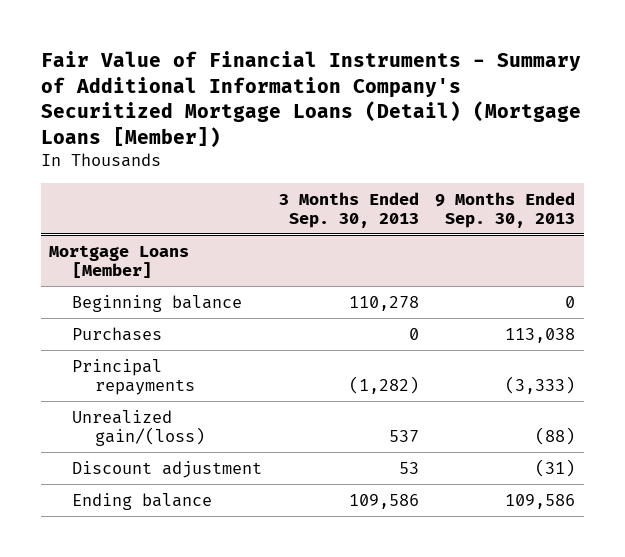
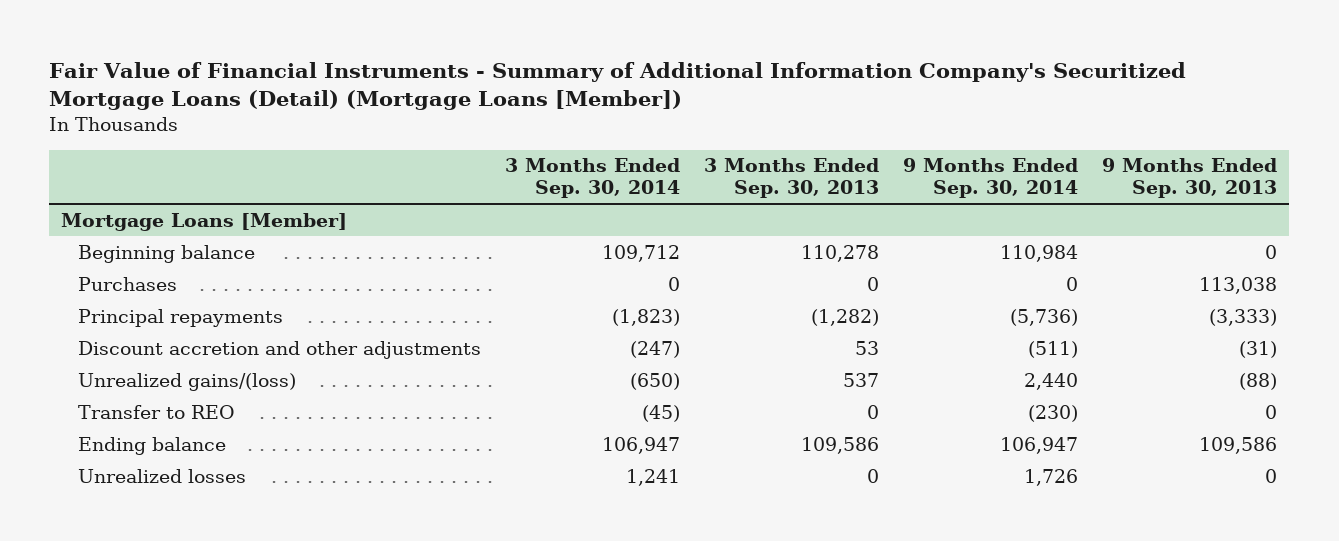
- | 3 Months Ended Sep. 30, 2013 | 9 Months Ended Sep. 30, 2013
+ | 3 Months Ended Sep. 30, 2014 | 3 Months Ended Sep. 30, 2013 | 9 Months Ended Sep. 30, 2014 | 9 Months Ended Sep. 30, 2013
@ Mortgage Loans [Member]
- Unrealized gain/(loss) | 537 | (88)
- Discount adjustment | 53 | (31)
+ Discount accretion and other adjustments | (247) | 53 | (511) | (31)
+ Unrealized gains/(loss) | (650) | 537 | 2,440 | (88)
+ Transfer to REO | (45) | 0 | (230) | 0
+ Unrealized losses | 1,241 | 0 | 1,726 | 0

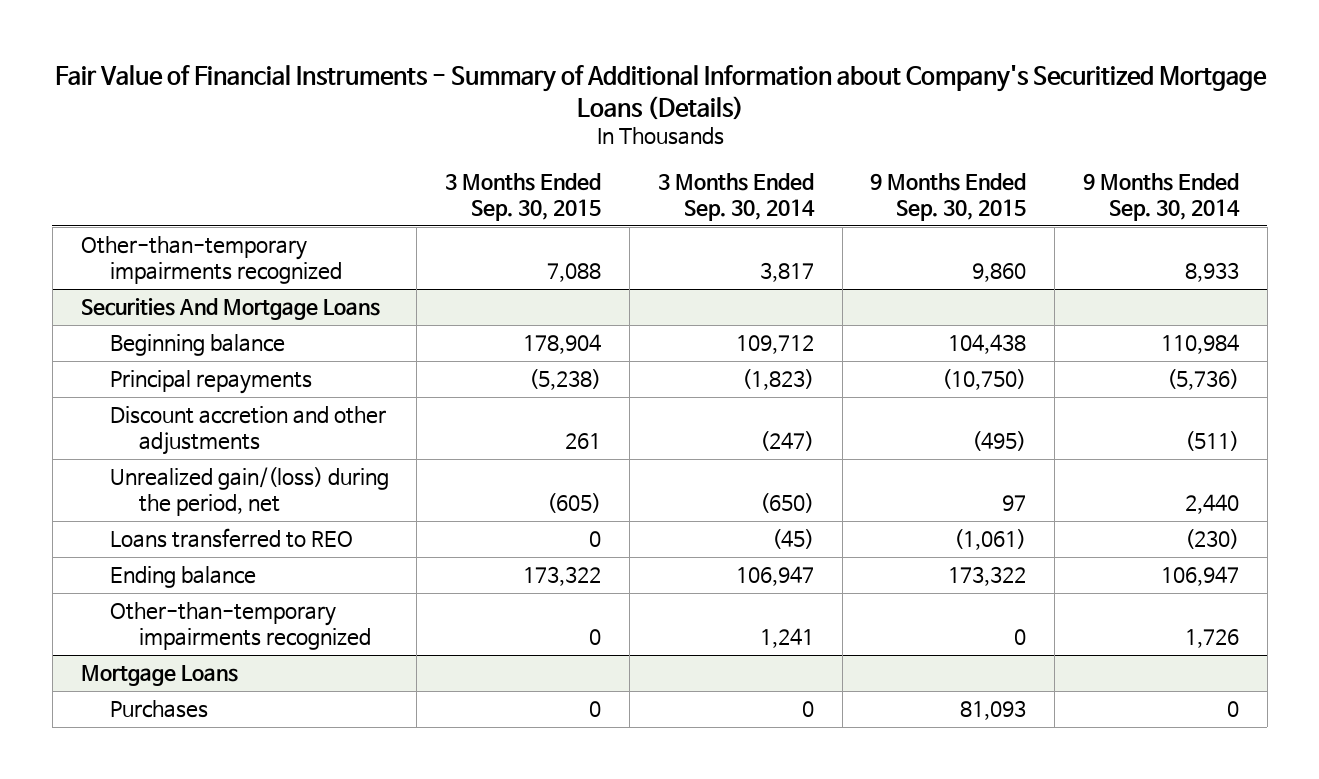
- Fair Value of Financial Instruments - Summary of Additional Information Company's Securitized Mortgage Loans (Detail) (Mortgage Loans [Member])
+ Fair Value of Financial Instruments - Summary of Additional Information about Company's Securitized Mortgage Loans (Details)
- | 3 Months Ended Sep. 30, 2014 | 3 Months Ended Sep. 30, 2013 | 9 Months Ended Sep. 30, 2014 | 9 Months Ended Sep. 30, 2013
+ | 3 Months Ended Sep. 30, 2015 | 3 Months Ended Sep. 30, 2014 | 9 Months Ended Sep. 30, 2015 | 9 Months Ended Sep. 30, 2014
- Mortgage Loans [Member]
+ Other-than-temporary impairments recognized | 7,088 | 3,817 | 9,860 | 8,933
+ Securities And Mortgage Loans
- Purchases | 0 | 0 | 0 | 113,038
- Unrealized gains/(loss) | (650) | 537 | 2,440 | (88)
- Transfer to REO | (45) | 0 | (230) | 0
+ Unrealized gain/(loss) during the period, net | (605) | (650) | 97 | 2,440
+ Loans transferred to REO | 0 | (45) | (1,061) | (230)
- Unrealized losses | 1,241 | 0 | 1,726 | 0
+ Other-than-temporary impairments recognized | 0 | 1,241 | 0 | 1,726
+ Mortgage Loans
+ Purchases | 0 | 0 | 81,093 | 0

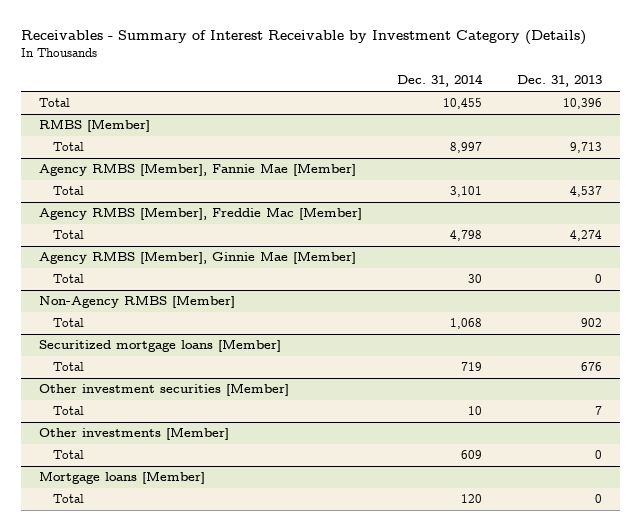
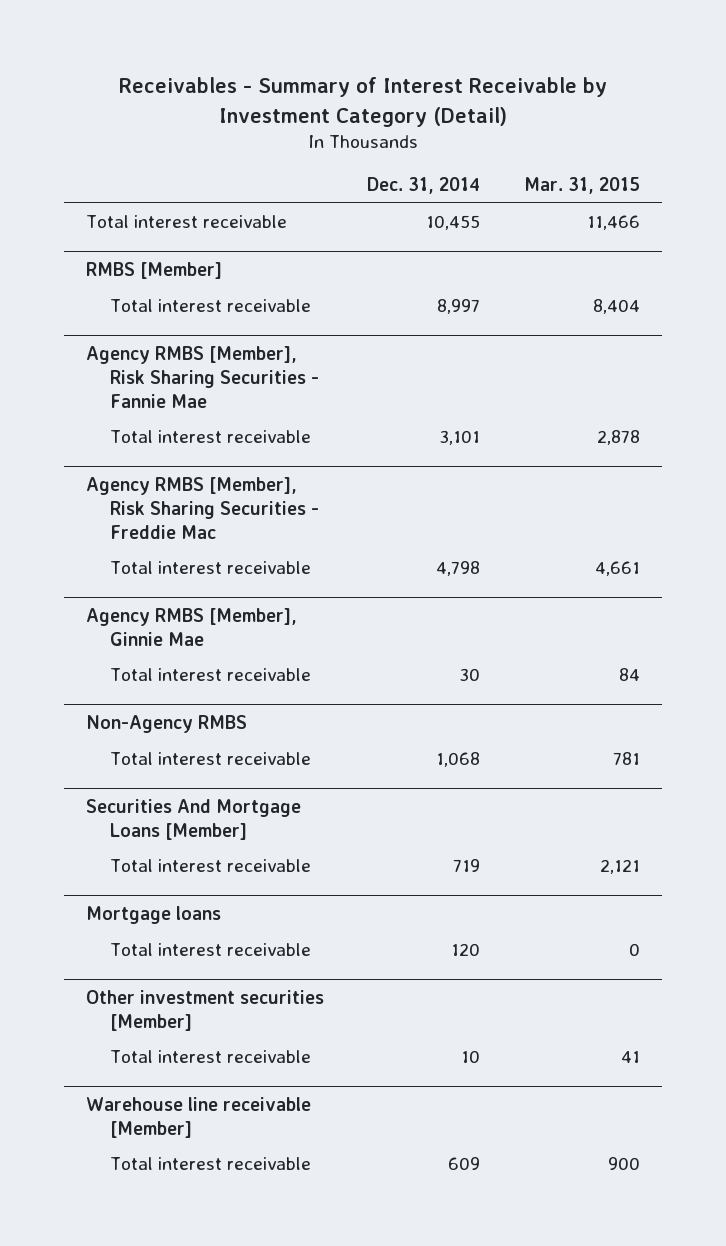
- Receivables - Summary of Interest Receivable by Investment Category (Details)
+ Receivables - Summary of Interest Receivable by Investment Category (Detail)
- | Dec. 31, 2014 | Dec. 31, 2013
+ | Dec. 31, 2014 | Mar. 31, 2015
- Total | 10,455 | 10,396
+ Total interest receivable | 10,455 | 11,466
@ RMBS [Member]
- Total | 8,997 | 9,713
- Agency RMBS [Member], Fannie Mae [Member]
- Total | 3,101 | 4,537
- Agency RMBS [Member], Freddie Mac [Member]
- Total | 4,798 | 4,274
- Agency RMBS [Member], Ginnie Mae [Member]
- Total | 30 | 0
- Non-Agency RMBS [Member]
- Total | 1,068 | 902
- Securitized mortgage loans [Member]
- Total | 719 | 676
@ RMBS [Member]
+ Total interest receivable | 8,997 | 8,404
+ Agency RMBS [Member], Risk Sharing Securities - Fannie Mae
+ Total interest receivable | 3,101 | 2,878
+ Agency RMBS [Member], Risk Sharing Securities - Freddie Mac
+ Total interest receivable | 4,798 | 4,661
+ Agency RMBS [Member], Ginnie Mae
+ Total interest receivable | 30 | 84
+ Non-Agency RMBS
+ Total interest receivable | 1,068 | 781
+ Securities And Mortgage Loans [Member]
+ Total interest receivable | 719 | 2,121
+ Mortgage loans
+ Total interest receivable | 120 | 0
@ Other investment securities [Member]
- Total | 10 | 7
- Other investments [Member]
- Total | 609 | 0
- Mortgage loans [Member]
- Total | 120 | 0
@ Other investment securities [Member]
+ Total interest receivable | 10 | 41
+ Warehouse line receivable [Member]
+ Total interest receivable | 609 | 900

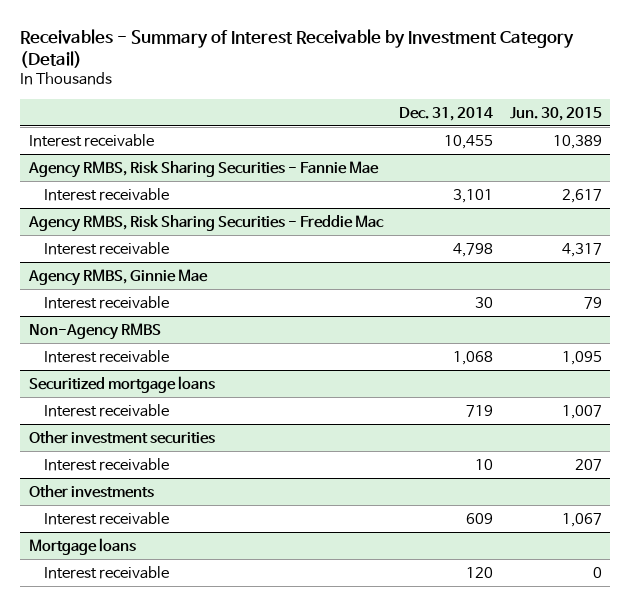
- | Dec. 31, 2014 | Mar. 31, 2015
+ | Dec. 31, 2014 | Jun. 30, 2015
- Total interest receivable | 10,455 | 11,466
- RMBS [Member]
- Total interest receivable | 8,997 | 8,404
- Agency RMBS [Member], Risk Sharing Securities - Fannie Mae
- Total interest receivable | 3,101 | 2,878
- Agency RMBS [Member], Risk Sharing Securities - Freddie Mac
- Total interest receivable | 4,798 | 4,661
- Agency RMBS [Member], Ginnie Mae
- Total interest receivable | 30 | 84
+ Interest receivable | 10,455 | 10,389
+ Agency RMBS, Risk Sharing Securities - Fannie Mae
+ Interest receivable | 3,101 | 2,617
+ Agency RMBS, Risk Sharing Securities - Freddie Mac
+ Interest receivable | 4,798 | 4,317
+ Agency RMBS, Ginnie Mae
+ Interest receivable | 30 | 79
@ Non-Agency RMBS
- Total interest receivable | 1,068 | 781
- Securities And Mortgage Loans [Member]
- Total interest receivable | 719 | 2,121
@ Non-Agency RMBS
+ Interest receivable | 1,068 | 1,095
+ Securitized mortgage loans
+ Interest receivable | 719 | 1,007
+ Other investment securities
+ Interest receivable | 10 | 207
+ Other investments
+ Interest receivable | 609 | 1,067
@ Mortgage loans
- Total interest receivable | 120 | 0
- Other investment securities [Member]
- Total interest receivable | 10 | 41
- Warehouse line receivable [Member]
- Total interest receivable | 609 | 900
@ Mortgage loans
+ Interest receivable | 120 | 0

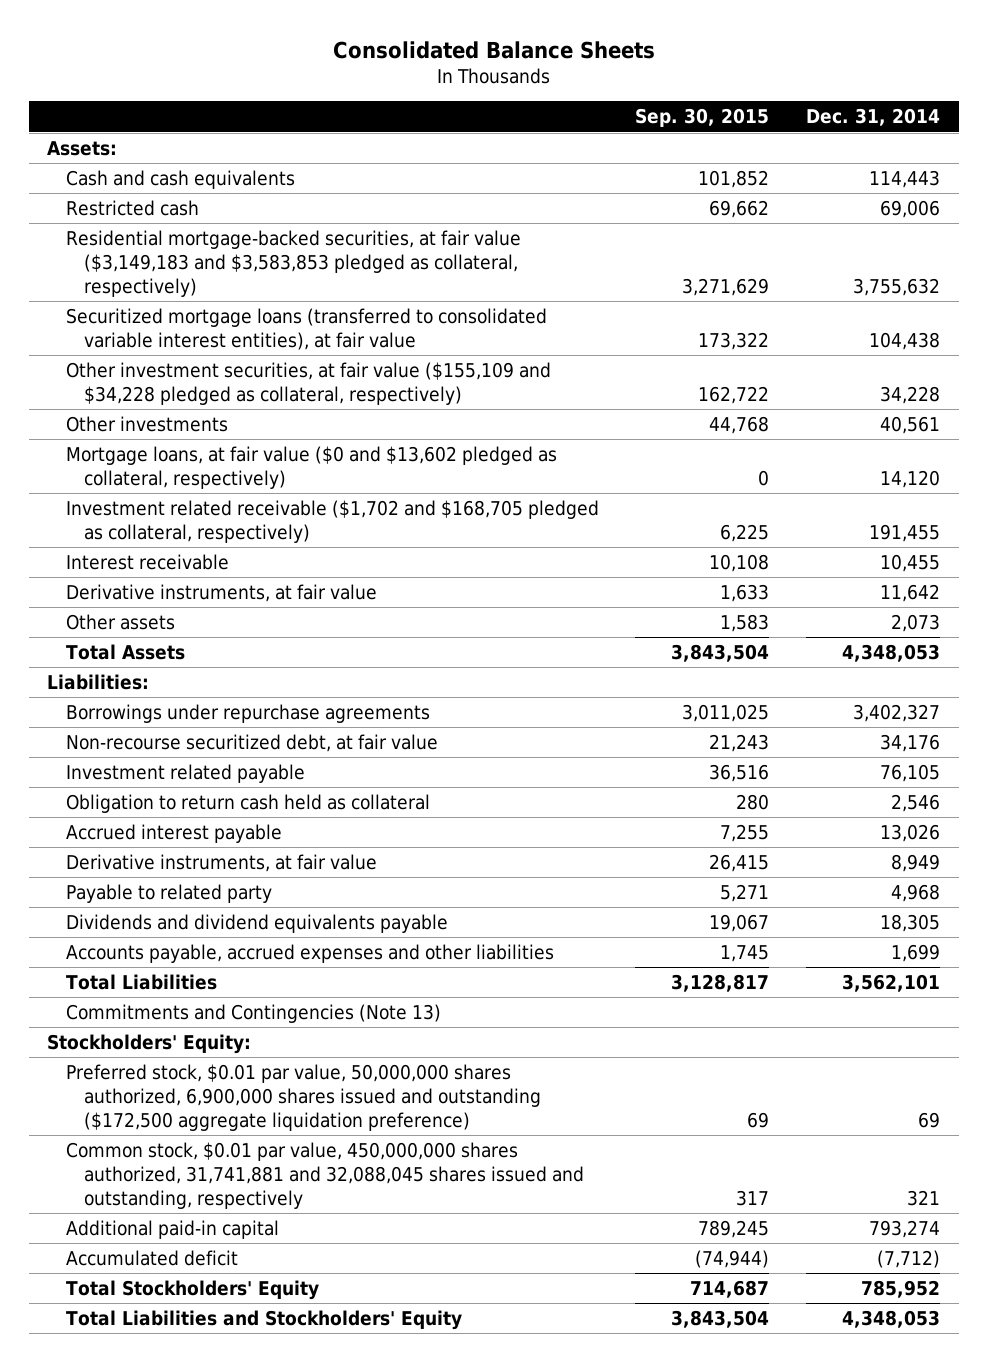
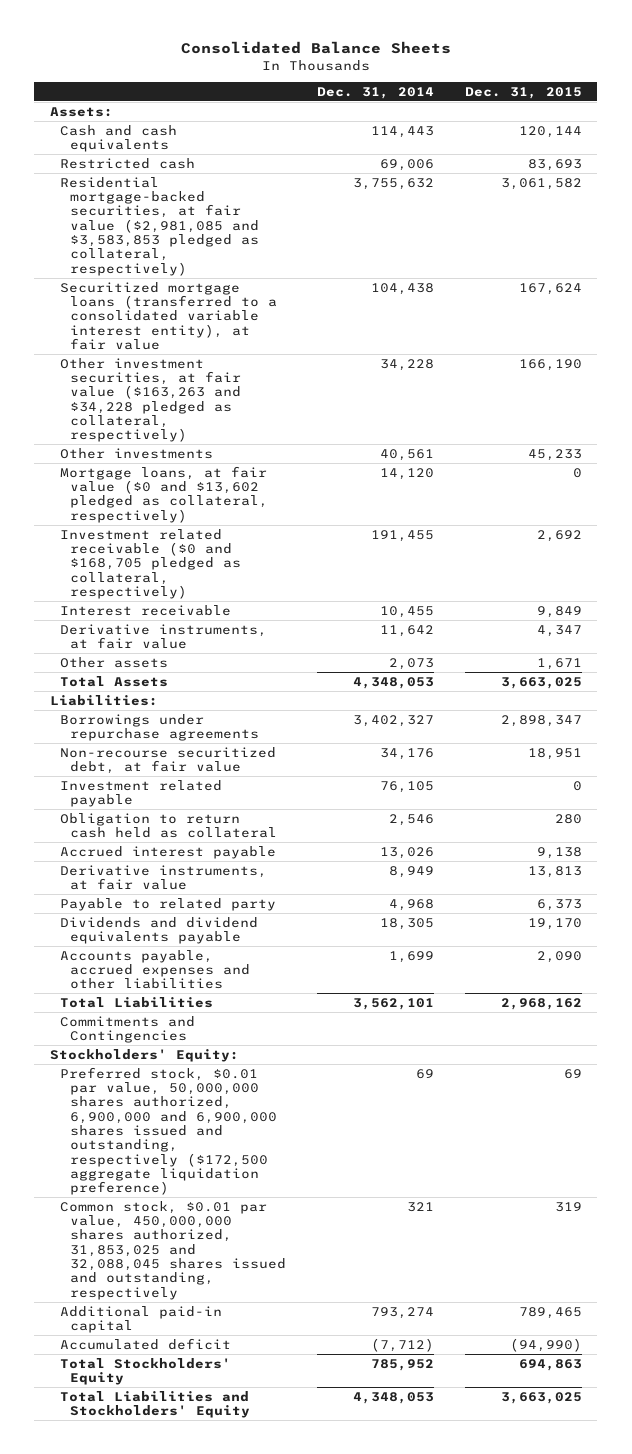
- | Sep. 30, 2015 | Dec. 31, 2014
+ | Dec. 31, 2014 | Dec. 31, 2015
- Residential mortgage-backed securities, at fair value ($3,149,183 and $3,583,853 pledged as collateral, respectively) | 3,271,629 | 3,755,632
- Securitized mortgage loans (transferred to consolidated variable interest entities), at fair value | 173,322 | 104,438
- Other investment securities, at fair value ($155,109 and $34,228 pledged as collateral, respectively) | 162,722 | 34,228
+ Residential mortgage-backed securities, at fair value ($2,981,085 and $3,583,853 pledged as collateral, respectively) | 3,755,632 | 3,061,582
+ Securitized mortgage loans (transferred to a consolidated variable interest entity), at fair value | 104,438 | 167,624
+ Other investment securities, at fair value ($163,263 and $34,228 pledged as collateral, respectively) | 34,228 | 166,190
- Investment related receivable ($1,702 and $168,705 pledged as collateral, respectively) | 6,225 | 191,455
+ Investment related receivable ($0 and $168,705 pledged as collateral, respectively) | 191,455 | 2,692
- Commitments and Contingencies (Note 13)
+ Commitments and Contingencies
- Preferred stock, $0.01 par value, 50,000,000 shares authorized, 6,900,000 shares issued and outstanding ($172,500 aggregate liquidation preference) | 69 | 69
- Common stock, $0.01 par value, 450,000,000 shares authorized, 31,741,881 and 32,088,045 shares issued and outstanding, respectively | 317 | 321
+ Preferred stock, $0.01 par value, 50,000,000 shares authorized, 6,900,000 and 6,900,000 shares issued and outstanding, respectively ($172,500 aggregate liquidation preference) | 69 | 69
+ Common stock, $0.01 par value, 450,000,000 shares authorized, 31,853,025 and 32,088,045 shares issued and outstanding, respectively | 321 | 319

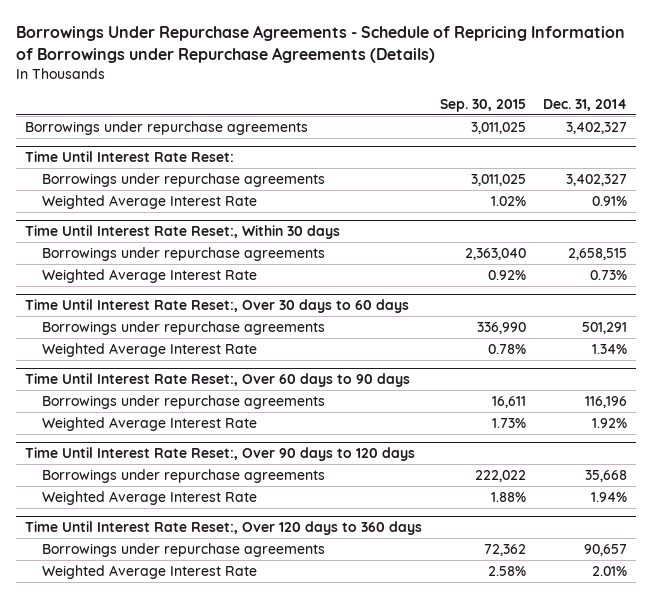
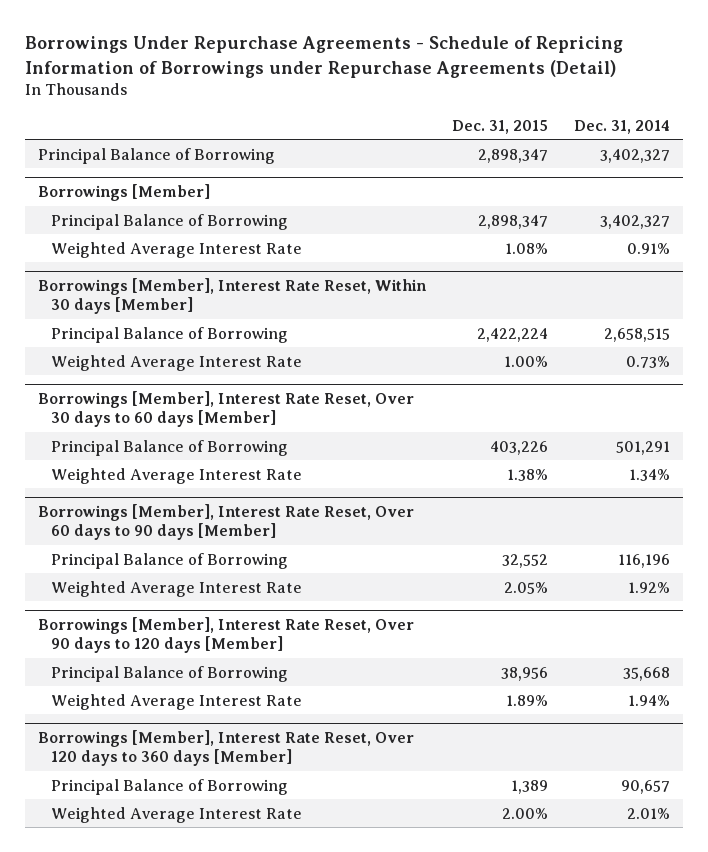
- Borrowings Under Repurchase Agreements - Schedule of Repricing Information of Borrowings under Repurchase Agreements (Details)
+ Borrowings Under Repurchase Agreements - Schedule of Repricing Information of Borrowings under Repurchase Agreements (Detail)
- | Sep. 30, 2015 | Dec. 31, 2014
+ | Dec. 31, 2015 | Dec. 31, 2014
- Borrowings under repurchase agreements | 3,011,025 | 3,402,327
- Time Until Interest Rate Reset:
- Borrowings under repurchase agreements | 3,011,025 | 3,402,327
+ Principal Balance of Borrowing | 2,898,347 | 3,402,327
+ Borrowings [Member]
+ Principal Balance of Borrowing | 2,898,347 | 3,402,327
- Time Until Interest Rate Reset:, Within 30 days
- Borrowings under repurchase agreements | 2,363,040 | 2,658,515
+ Borrowings [Member], Interest Rate Reset, Within 30 days [Member]
+ Principal Balance of Borrowing | 2,422,224 | 2,658,515
- Time Until Interest Rate Reset:, Over 30 days to 60 days
- Borrowings under repurchase agreements | 336,990 | 501,291
+ Borrowings [Member], Interest Rate Reset, Over 30 days to 60 days [Member]
+ Principal Balance of Borrowing | 403,226 | 501,291
- Time Until Interest Rate Reset:, Over 60 days to 90 days
- Borrowings under repurchase agreements | 16,611 | 116,196
+ Borrowings [Member], Interest Rate Reset, Over 60 days to 90 days [Member]
+ Principal Balance of Borrowing | 32,552 | 116,196
- Time Until Interest Rate Reset:, Over 90 days to 120 days
- Borrowings under repurchase agreements | 222,022 | 35,668
+ Borrowings [Member], Interest Rate Reset, Over 90 days to 120 days [Member]
+ Principal Balance of Borrowing | 38,956 | 35,668
- Time Until Interest Rate Reset:, Over 120 days to 360 days
- Borrowings under repurchase agreements | 72,362 | 90,657
+ Borrowings [Member], Interest Rate Reset, Over 120 days to 360 days [Member]
+ Principal Balance of Borrowing | 1,389 | 90,657

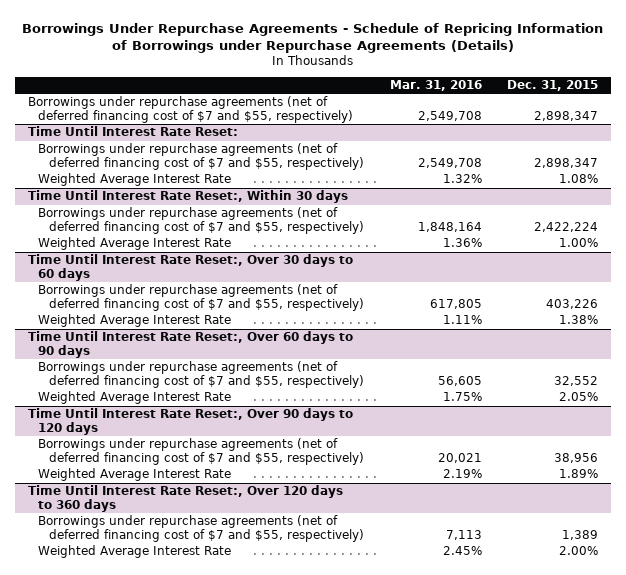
- Borrowings Under Repurchase Agreements - Schedule of Repricing Information of Borrowings under Repurchase Agreements (Detail)
+ Borrowings Under Repurchase Agreements - Schedule of Repricing Information of Borrowings under Repurchase Agreements (Details)
- | Dec. 31, 2015 | Dec. 31, 2014
+ | Mar. 31, 2016 | Dec. 31, 2015
- Principal Balance of Borrowing | 2,898,347 | 3,402,327
- Borrowings [Member]
- Principal Balance of Borrowing | 2,898,347 | 3,402,327
+ Borrowings under repurchase agreements (net of deferred financing cost of $7 and $55, respectively) | 2,549,708 | 2,898,347
+ Time Until Interest Rate Reset:
+ Borrowings under repurchase agreements (net of deferred financing cost of $7 and $55, respectively) | 2,549,708 | 2,898,347
- Borrowings [Member], Interest Rate Reset, Within 30 days [Member]
- Principal Balance of Borrowing | 2,422,224 | 2,658,515
+ Time Until Interest Rate Reset:, Within 30 days
+ Borrowings under repurchase agreements (net of deferred financing cost of $7 and $55, respectively) | 1,848,164 | 2,422,224
- Borrowings [Member], Interest Rate Reset, Over 30 days to 60 days [Member]
- Principal Balance of Borrowing | 403,226 | 501,291
+ Time Until Interest Rate Reset:, Over 30 days to 60 days
+ Borrowings under repurchase agreements (net of deferred financing cost of $7 and $55, respectively) | 617,805 | 403,226
- Borrowings [Member], Interest Rate Reset, Over 60 days to 90 days [Member]
- Principal Balance of Borrowing | 32,552 | 116,196
+ Time Until Interest Rate Reset:, Over 60 days to 90 days
+ Borrowings under repurchase agreements (net of deferred financing cost of $7 and $55, respectively) | 56,605 | 32,552
- Borrowings [Member], Interest Rate Reset, Over 90 days to 120 days [Member]
- Principal Balance of Borrowing | 38,956 | 35,668
+ Time Until Interest Rate Reset:, Over 90 days to 120 days
+ Borrowings under repurchase agreements (net of deferred financing cost of $7 and $55, respectively) | 20,021 | 38,956
- Borrowings [Member], Interest Rate Reset, Over 120 days to 360 days [Member]
- Principal Balance of Borrowing | 1,389 | 90,657
+ Time Until Interest Rate Reset:, Over 120 days to 360 days
+ Borrowings under repurchase agreements (net of deferred financing cost of $7 and $55, respectively) | 7,113 | 1,389

